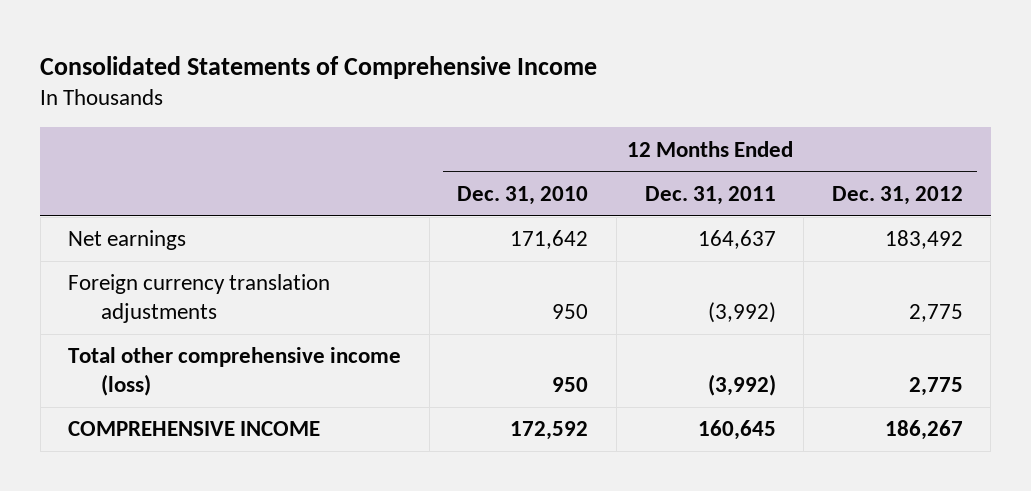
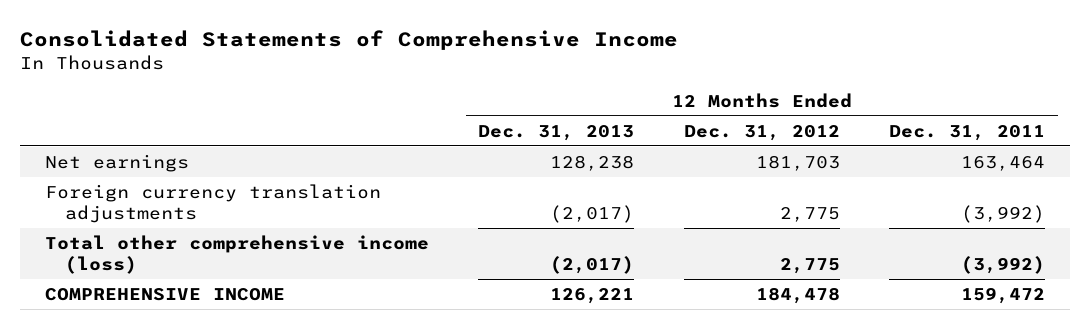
- | 12 Months Ended Dec. 31, 2010 | 12 Months Ended Dec. 31, 2011 | 12 Months Ended Dec. 31, 2012
+ | 12 Months Ended Dec. 31, 2013 | 12 Months Ended Dec. 31, 2012 | 12 Months Ended Dec. 31, 2011
- Net earnings | 171,642 | 164,637 | 183,492
+ Net earnings | 128,238 | 181,703 | 163,464
- COMPREHENSIVE INCOME | 172,592 | 160,645 | 186,267
+ COMPREHENSIVE INCOME | 126,221 | 184,478 | 159,472

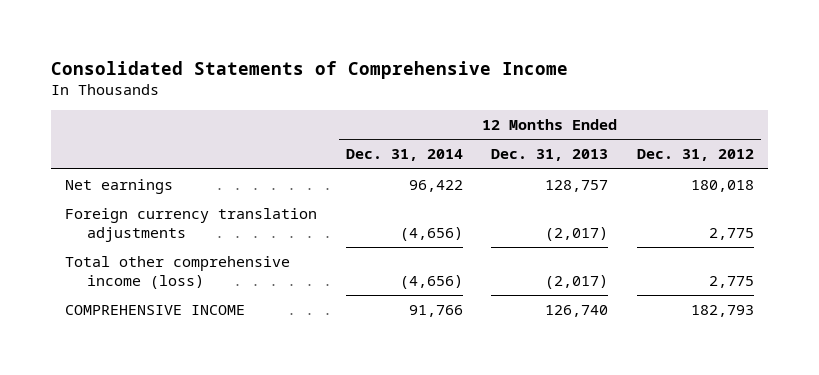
- | 12 Months Ended Dec. 31, 2013 | 12 Months Ended Dec. 31, 2012 | 12 Months Ended Dec. 31, 2011
+ | 12 Months Ended Dec. 31, 2014 | 12 Months Ended Dec. 31, 2013 | 12 Months Ended Dec. 31, 2012
- Net earnings | 128,238 | 181,703 | 163,464
+ Net earnings | 96,422 | 128,757 | 180,018
- COMPREHENSIVE INCOME | 126,221 | 184,478 | 159,472
+ COMPREHENSIVE INCOME | 91,766 | 126,740 | 182,793

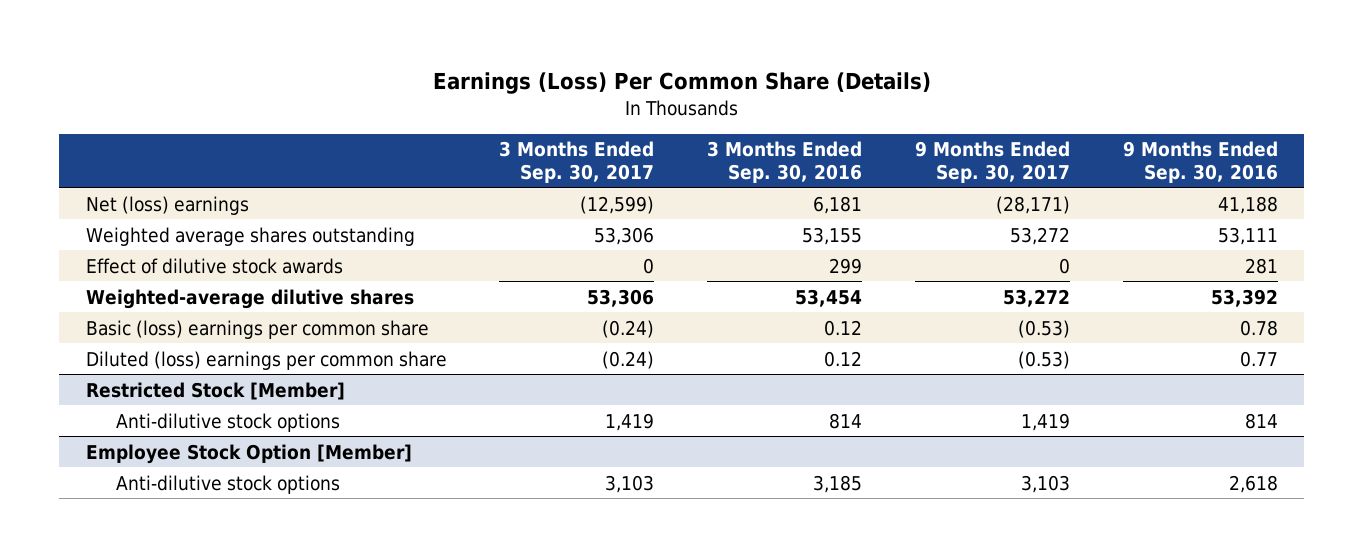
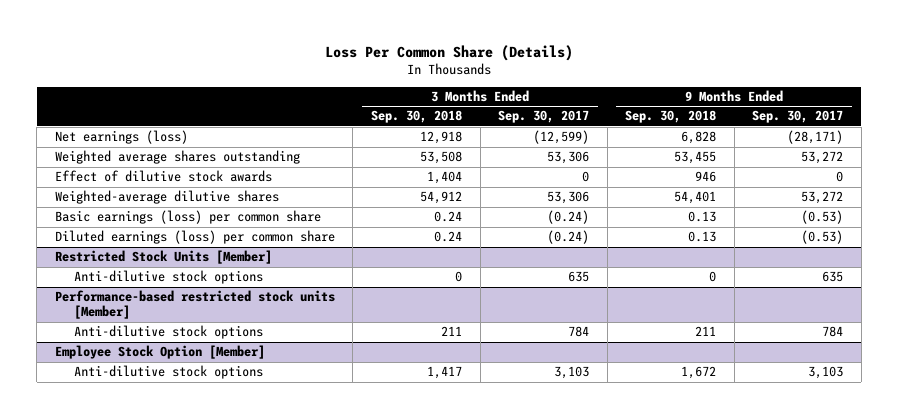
- Earnings (Loss) Per Common Share (Details)
+ Loss Per Common Share (Details)
- | 3 Months Ended Sep. 30, 2017 | 3 Months Ended Sep. 30, 2016 | 9 Months Ended Sep. 30, 2017 | 9 Months Ended Sep. 30, 2016
+ | 3 Months Ended Sep. 30, 2018 | 3 Months Ended Sep. 30, 2017 | 9 Months Ended Sep. 30, 2018 | 9 Months Ended Sep. 30, 2017
- Net (loss) earnings | (12,599) | 6,181 | (28,171) | 41,188
+ Net earnings (loss) | 12,918 | (12,599) | 6,828 | (28,171)
- Basic (loss) earnings per common share | (0.24) | 0.12 | (0.53) | 0.78
- Diluted (loss) earnings per common share | (0.24) | 0.12 | (0.53) | 0.77
- Restricted Stock [Member]
- Anti-dilutive stock options | 1,419 | 814 | 1,419 | 814
+ Basic earnings (loss) per common share | 0.24 | (0.24) | 0.13 | (0.53)
+ Diluted earnings (loss) per common share | 0.24 | (0.24) | 0.13 | (0.53)
+ Restricted Stock Units [Member]
+ Anti-dilutive stock options | 0 | 635 | 0 | 635
+ Performance-based restricted stock units [Member]
+ Anti-dilutive stock options | 211 | 784 | 211 | 784

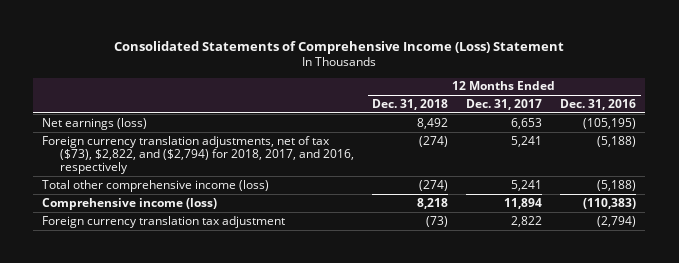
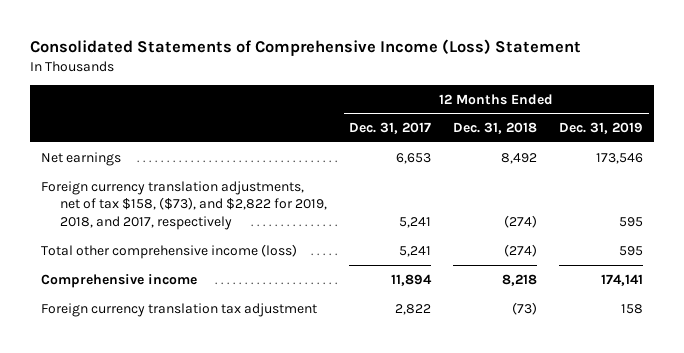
- | 12 Months Ended Dec. 31, 2018 | 12 Months Ended Dec. 31, 2017 | 12 Months Ended Dec. 31, 2016
+ | 12 Months Ended Dec. 31, 2017 | 12 Months Ended Dec. 31, 2018 | 12 Months Ended Dec. 31, 2019
- Net earnings (loss) | 8,492 | 6,653 | (105,195)
- Foreign currency translation adjustments, net of tax ($73), $2,822, and ($2,794) for 2018, 2017, and 2016, respectively | (274) | 5,241 | (5,188)
+ Net earnings | 6,653 | 8,492 | 173,546
+ Foreign currency translation adjustments, net of tax $158, ($73), and $2,822 for 2019, 2018, and 2017, respectively | 5,241 | (274) | 595
- Comprehensive income (loss) | 8,218 | 11,894 | (110,383)
+ Comprehensive income | 11,894 | 8,218 | 174,141

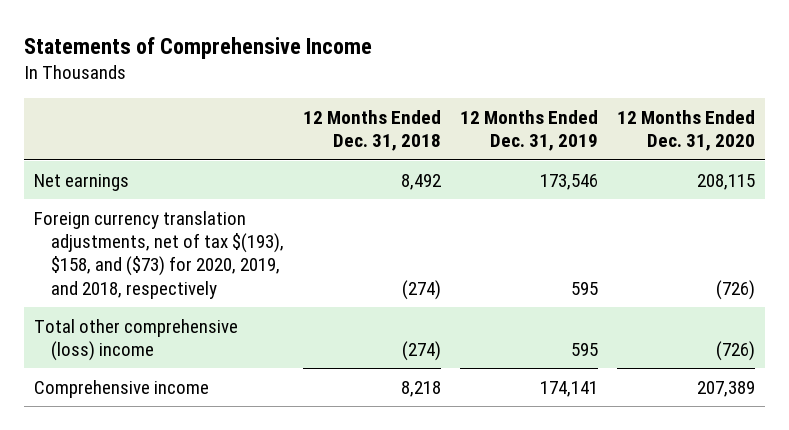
- Consolidated Statements of Comprehensive Income (Loss) Statement
+ Statements of Comprehensive Income
- | 12 Months Ended Dec. 31, 2017 | 12 Months Ended Dec. 31, 2018 | 12 Months Ended Dec. 31, 2019
+ | 12 Months Ended Dec. 31, 2018 | 12 Months Ended Dec. 31, 2019 | 12 Months Ended Dec. 31, 2020
- Foreign currency translation adjustments, net of tax $158, ($73), and $2,822 for 2019, 2018, and 2017, respectively | 5,241 | (274) | 595
- Total other comprehensive income (loss) | 5,241 | (274) | 595
+ Foreign currency translation adjustments, net of tax $(193), $158, and ($73) for 2020, 2019, and 2018, respectively | (274) | 595 | (726)
+ Total other comprehensive (loss) income | (274) | 595 | (726)
- Foreign currency translation tax adjustment | 2,822 | (73) | 158

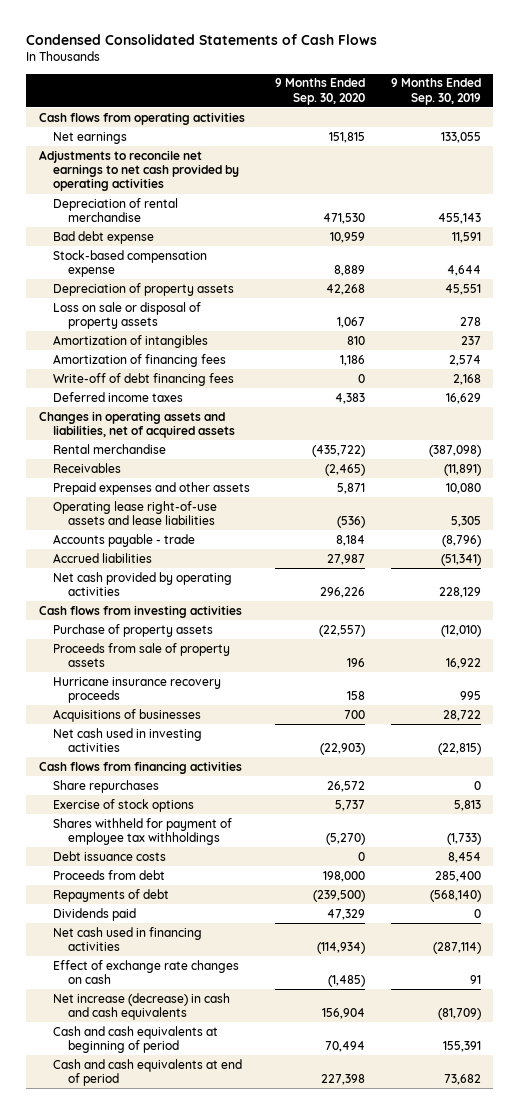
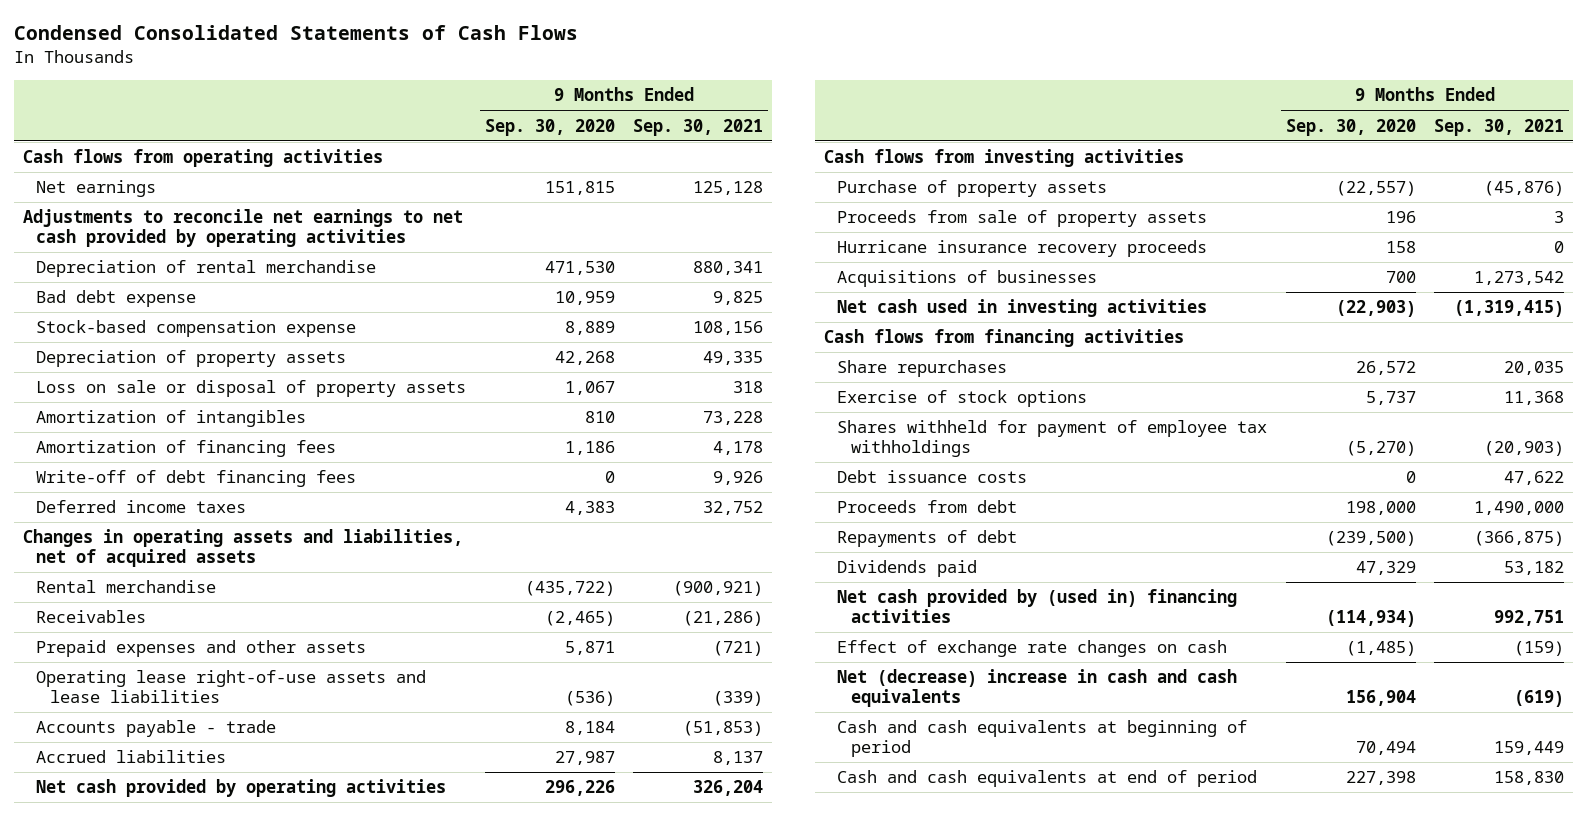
- | 9 Months Ended Sep. 30, 2020 | 9 Months Ended Sep. 30, 2019
+ | 9 Months Ended Sep. 30, 2020 | 9 Months Ended Sep. 30, 2021
- Net cash used in financing activities | (114,934) | (287,114)
+ Net cash provided by (used in) financing activities | (114,934) | 992,751
- Net increase (decrease) in cash and cash equivalents | 156,904 | (81,709)
+ Net (decrease) increase in cash and cash equivalents | 156,904 | (619)

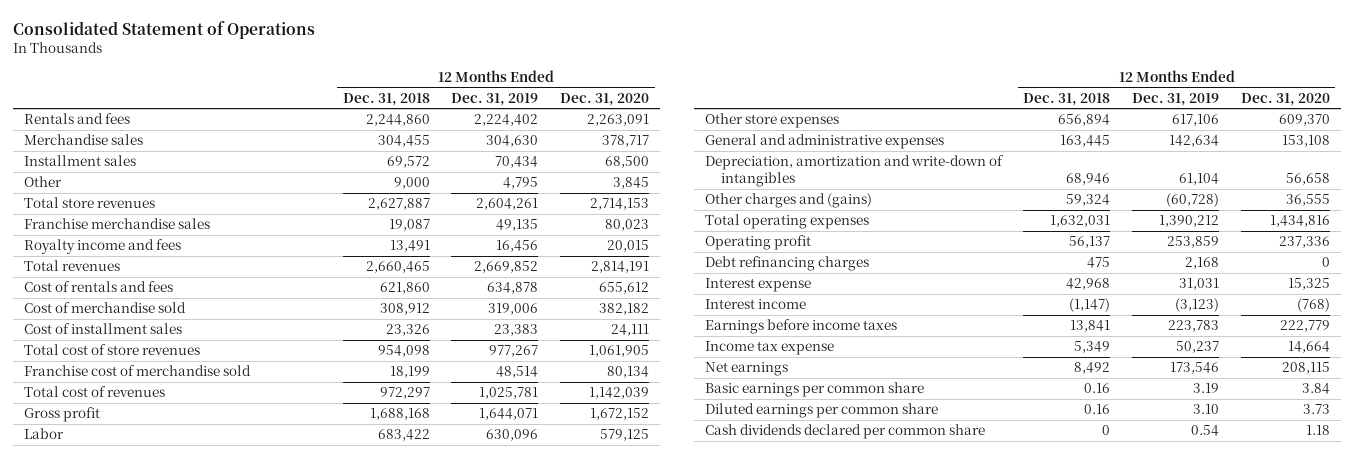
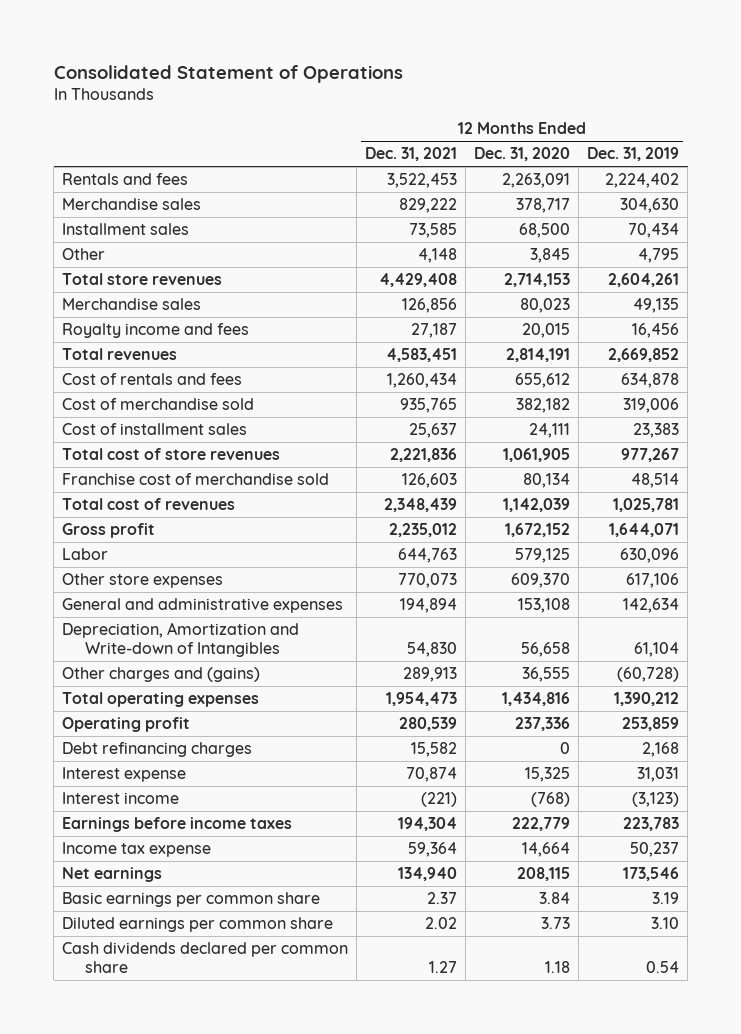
- | 12 Months Ended Dec. 31, 2018 | 12 Months Ended Dec. 31, 2019 | 12 Months Ended Dec. 31, 2020
+ | 12 Months Ended Dec. 31, 2021 | 12 Months Ended Dec. 31, 2020 | 12 Months Ended Dec. 31, 2019
- Franchise merchandise sales | 19,087 | 49,135 | 80,023
+ Merchandise sales | 126,856 | 80,023 | 49,135
- Depreciation, amortization and write-down of intangibles | 68,946 | 61,104 | 56,658
+ Depreciation, Amortization and Write-down of Intangibles | 54,830 | 56,658 | 61,104

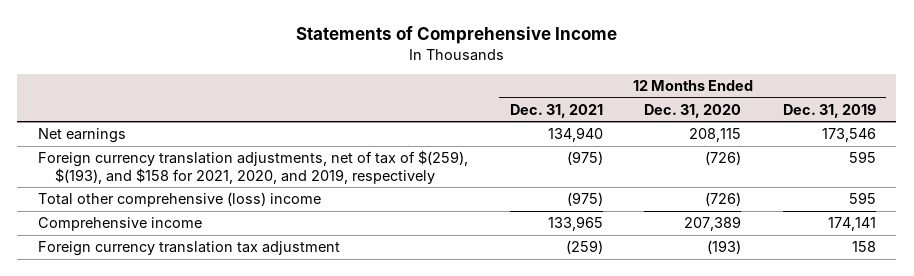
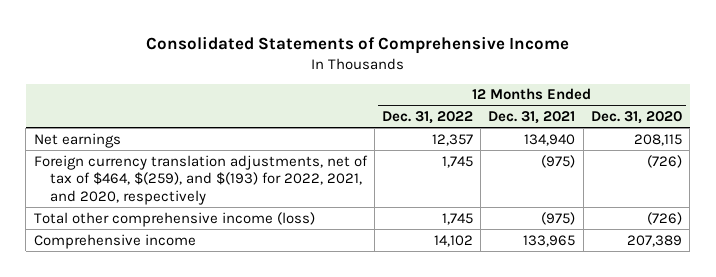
- Statements of Comprehensive Income
+ Consolidated Statements of Comprehensive Income
- | 12 Months Ended Dec. 31, 2021 | 12 Months Ended Dec. 31, 2020 | 12 Months Ended Dec. 31, 2019
+ | 12 Months Ended Dec. 31, 2022 | 12 Months Ended Dec. 31, 2021 | 12 Months Ended Dec. 31, 2020
- Foreign currency translation adjustments, net of tax of $(259), $(193), and $158 for 2021, 2020, and 2019, respectively | (975) | (726) | 595
- Total other comprehensive (loss) income | (975) | (726) | 595
+ Foreign currency translation adjustments, net of tax of $464, $(259), and $(193) for 2022, 2021, and 2020, respectively | 1,745 | (975) | (726)
+ Total other comprehensive income (loss) | 1,745 | (975) | (726)
- Foreign currency translation tax adjustment | (259) | (193) | 158

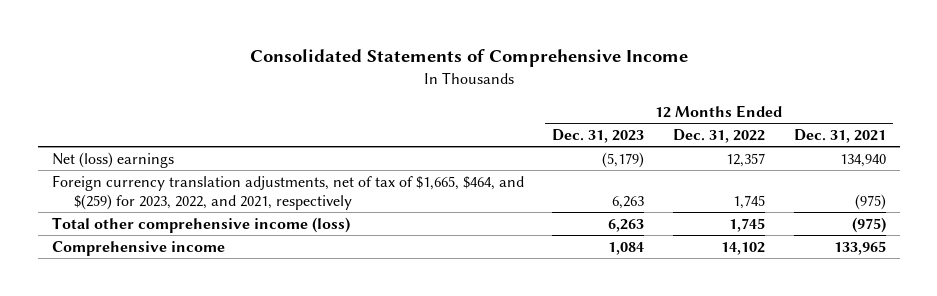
- | 12 Months Ended Dec. 31, 2022 | 12 Months Ended Dec. 31, 2021 | 12 Months Ended Dec. 31, 2020
+ | 12 Months Ended Dec. 31, 2023 | 12 Months Ended Dec. 31, 2022 | 12 Months Ended Dec. 31, 2021
- Net earnings | 12,357 | 134,940 | 208,115
- Foreign currency translation adjustments, net of tax of $464, $(259), and $(193) for 2022, 2021, and 2020, respectively | 1,745 | (975) | (726)
+ Net (loss) earnings | (5,179) | 12,357 | 134,940
+ Foreign currency translation adjustments, net of tax of $1,665, $464, and $(259) for 2023, 2022, and 2021, respectively | 6,263 | 1,745 | (975)

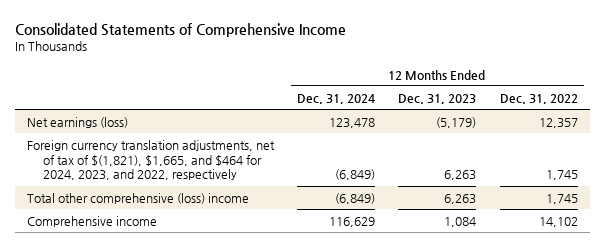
- | 12 Months Ended Dec. 31, 2023 | 12 Months Ended Dec. 31, 2022 | 12 Months Ended Dec. 31, 2021
+ | 12 Months Ended Dec. 31, 2024 | 12 Months Ended Dec. 31, 2023 | 12 Months Ended Dec. 31, 2022
- Net (loss) earnings | (5,179) | 12,357 | 134,940
- Foreign currency translation adjustments, net of tax of $1,665, $464, and $(259) for 2023, 2022, and 2021, respectively | 6,263 | 1,745 | (975)
- Total other comprehensive income (loss) | 6,263 | 1,745 | (975)
+ Net earnings (loss) | 123,478 | (5,179) | 12,357
+ Foreign currency translation adjustments, net of tax of $(1,821), $1,665, and $464 for 2024, 2023, and 2022, respectively | (6,849) | 6,263 | 1,745
+ Total other comprehensive (loss) income | (6,849) | 6,263 | 1,745

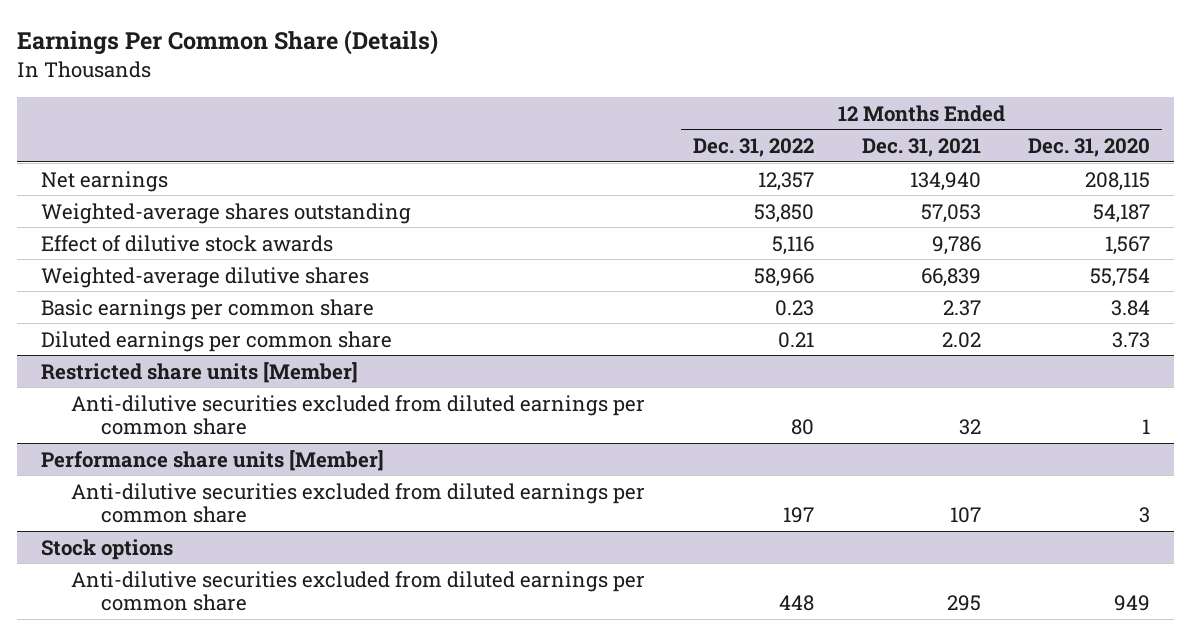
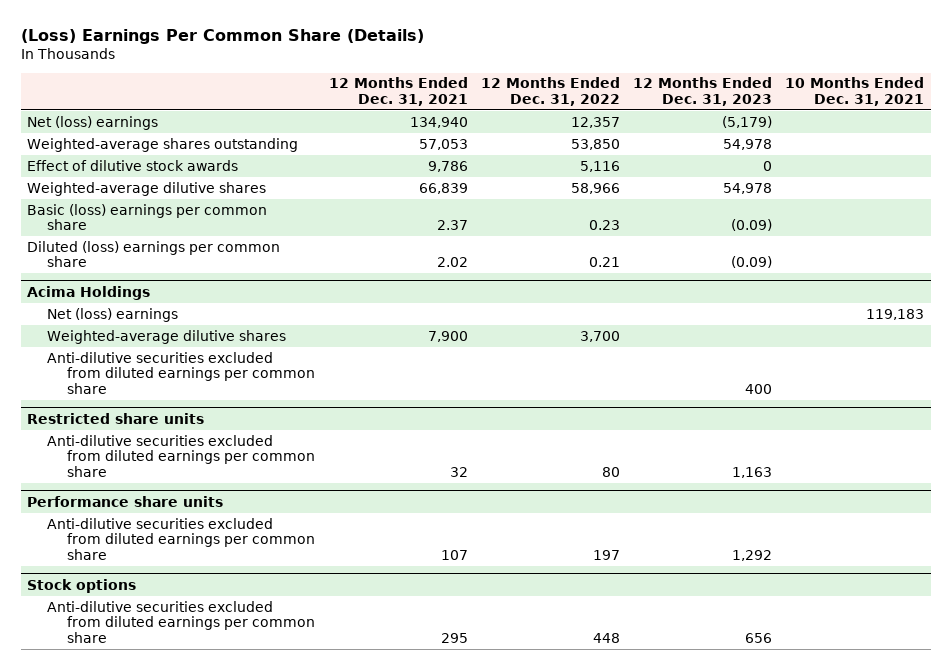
- Earnings Per Common Share (Details)
+ (Loss) Earnings Per Common Share (Details)
- | 12 Months Ended Dec. 31, 2022 | 12 Months Ended Dec. 31, 2021 | 12 Months Ended Dec. 31, 2020
+ | 12 Months Ended Dec. 31, 2021 | 12 Months Ended Dec. 31, 2022 | 12 Months Ended Dec. 31, 2023 | 10 Months Ended Dec. 31, 2021
- Net earnings | 12,357 | 134,940 | 208,115
+ Net (loss) earnings | 134,940 | 12,357 | (5,179) |
- Basic earnings per common share | 0.23 | 2.37 | 3.84
- Diluted earnings per common share | 0.21 | 2.02 | 3.73
- Restricted share units [Member]
+ Basic (loss) earnings per common share | 2.37 | 0.23 | (0.09) |
+ Diluted (loss) earnings per common share | 2.02 | 0.21 | (0.09) |
+ Acima Holdings
+ Net (loss) earnings | | | | 119,183
+ Weighted-average dilutive shares | 7,900 | 3,700 | |
+ Anti-dilutive securities excluded from diluted earnings per common share | | | 400 |
+ Restricted share units
- Performance share units [Member]
+ Performance share units

